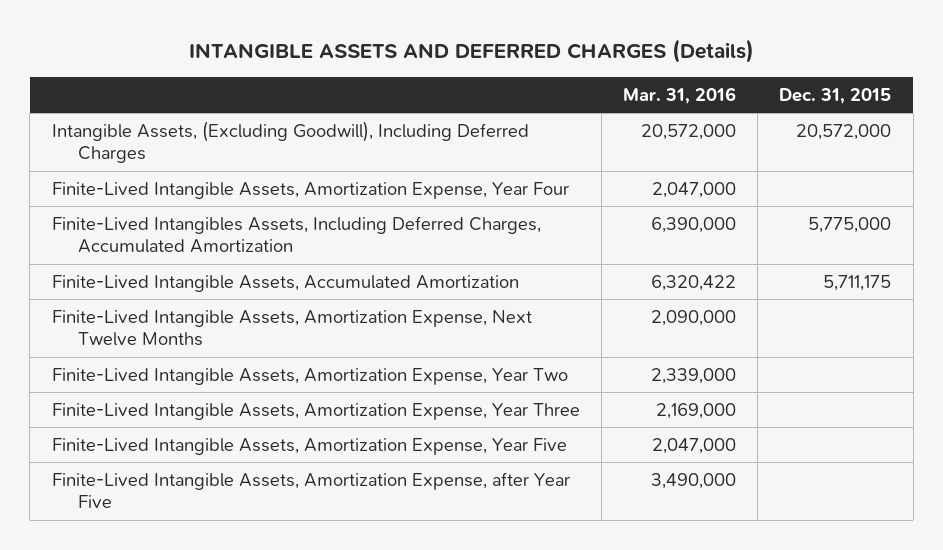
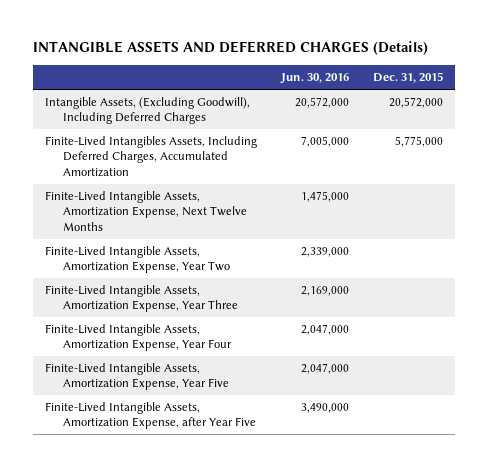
- | Mar. 31, 2016 | Dec. 31, 2015
+ | Jun. 30, 2016 | Dec. 31, 2015
- Finite-Lived Intangible Assets, Accumulated Amortization | 6,320,422 | 5,711,175
moved down: Finite-Lived Intangible Assets, Amortization Expense, Year Four | 2,047,000 |

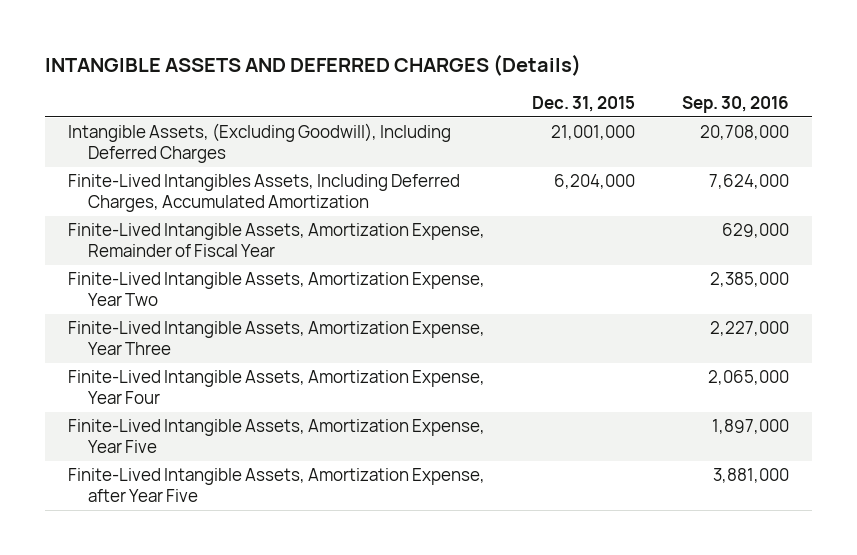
- | Jun. 30, 2016 | Dec. 31, 2015
+ | Dec. 31, 2015 | Sep. 30, 2016
- Intangible Assets, (Excluding Goodwill), Including Deferred Charges | 20,572,000 | 20,572,000
- Finite-Lived Intangibles Assets, Including Deferred Charges, Accumulated Amortization | 7,005,000 | 5,775,000
- Finite-Lived Intangible Assets, Amortization Expense, Next Twelve Months | 1,475,000 |
+ Intangible Assets, (Excluding Goodwill), Including Deferred Charges | 21,001,000 | 20,708,000
+ Finite-Lived Intangibles Assets, Including Deferred Charges, Accumulated Amortization | 6,204,000 | 7,624,000
+ Finite-Lived Intangible Assets, Amortization Expense, Remainder of Fiscal Year | | 629,000

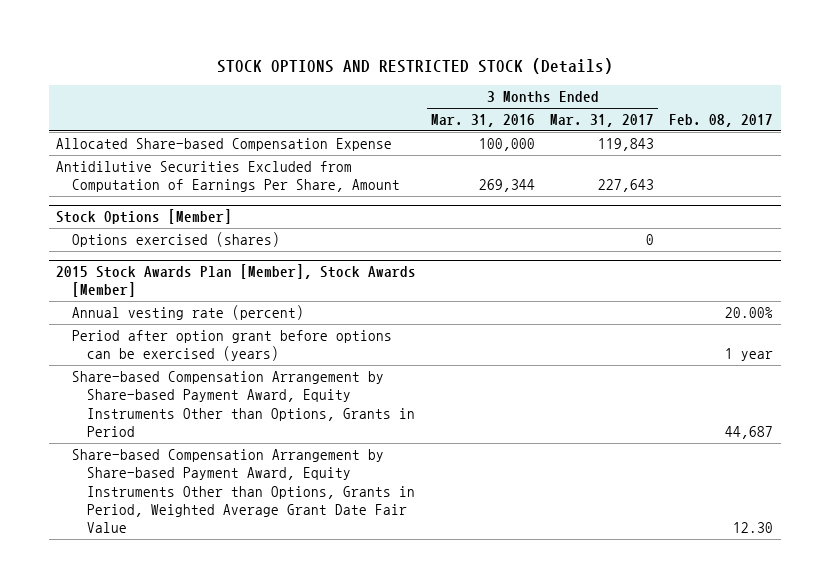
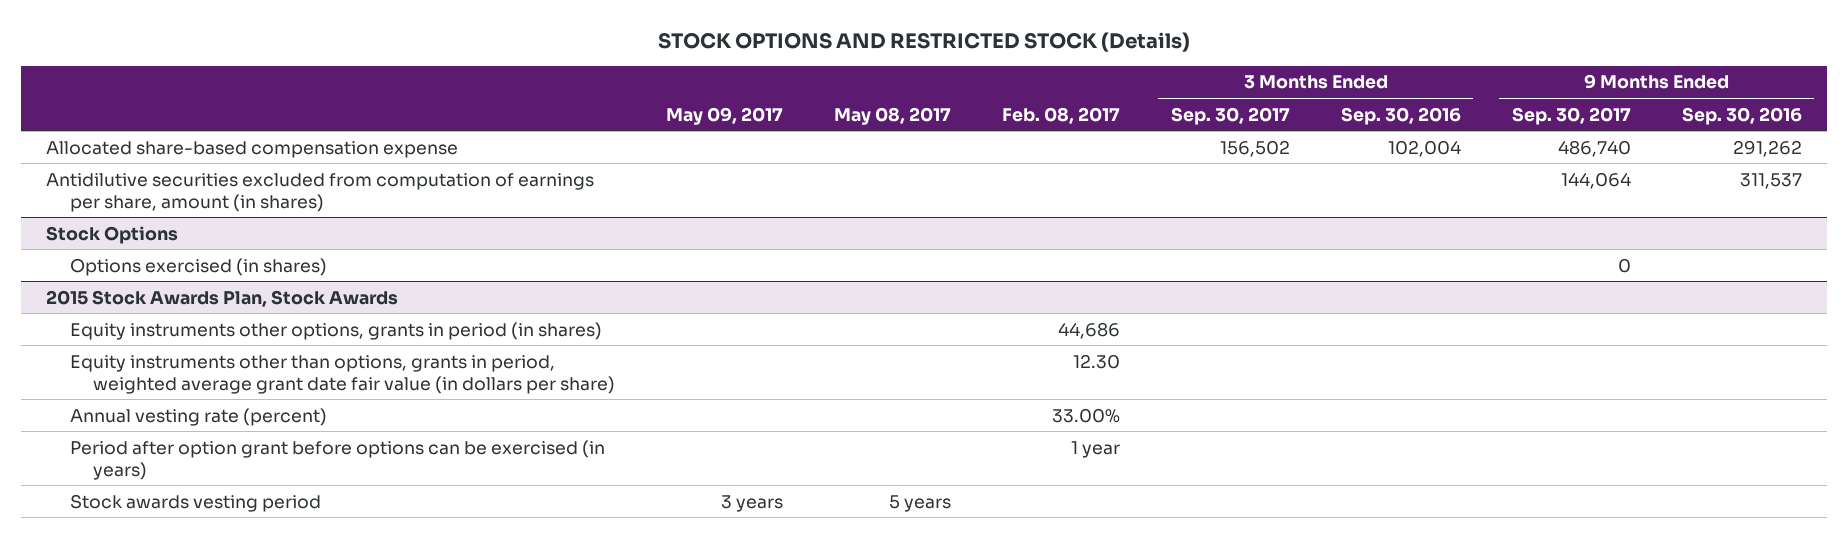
- | 3 Months Ended Mar. 31, 2016 | 3 Months Ended Mar. 31, 2017 | Feb. 08, 2017
+ | May 09, 2017 | May 08, 2017 | Feb. 08, 2017 | 3 Months Ended Sep. 30, 2017 | 3 Months Ended Sep. 30, 2016 | 9 Months Ended Sep. 30, 2017 | 9 Months Ended Sep. 30, 2016
- Allocated Share-based Compensation Expense | 100,000 | 119,843 |
- Antidilutive Securities Excluded from Computation of Earnings Per Share, Amount | 269,344 | 227,643 |
- Stock Options [Member]
- Options exercised (shares) | | 0 |
- 2015 Stock Awards Plan [Member], Stock Awards [Member]
- Annual vesting rate (percent) | | | 20.00%
- Period after option grant before options can be exercised (years) | | | 1 year
- Share-based Compensation Arrangement by Share-based Payment Award, Equity Instruments Other than Options, Grants in Period | | | 44,687
- Share-based Compensation Arrangement by Share-based Payment Award, Equity Instruments Other than Options, Grants in Period, Weighted Average Grant Date Fair Value | | | 12.30
+ Allocated share-based compensation expense | | | | 156,502 | 102,004 | 486,740 | 291,262
+ Antidilutive securities excluded from computation of earnings per share, amount (in shares) | | | | | | 144,064 | 311,537
+ Stock Options
+ Options exercised (in shares) | | | | | | 0 |
+ 2015 Stock Awards Plan, Stock Awards
+ Equity instruments other options, grants in period (in shares) | | | 44,686 | | | |
+ Equity instruments other than options, grants in period, weighted average grant date fair value (in dollars per share) | | | 12.30 | | | |
+ Annual vesting rate (percent) | | | 33.00% | | | |
+ Period after option grant before options can be exercised (in years) | | | 1 year | | | |
+ Stock awards vesting period | 3 years | 5 years | | | | |

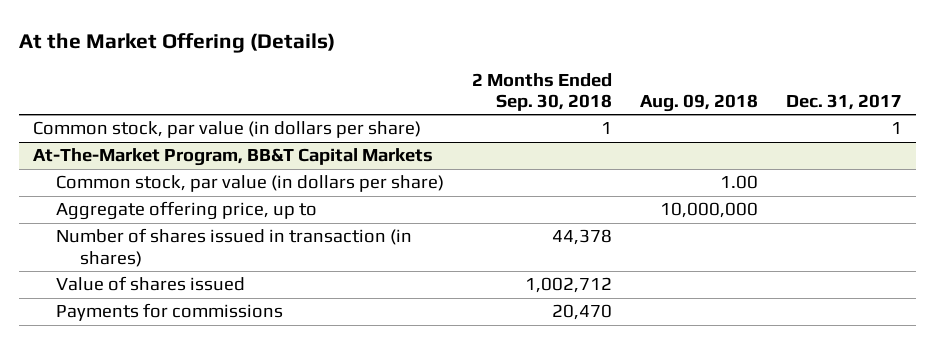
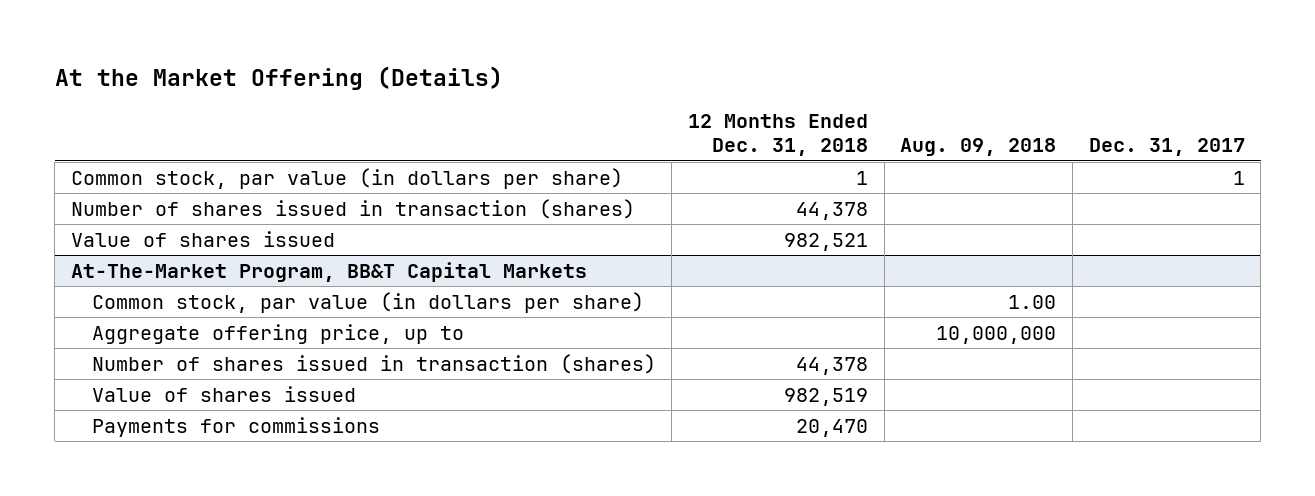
- | 2 Months Ended Sep. 30, 2018 | Aug. 09, 2018 | Dec. 31, 2017
+ | 12 Months Ended Dec. 31, 2018 | Aug. 09, 2018 | Dec. 31, 2017
+ Number of shares issued in transaction (shares) | 44,378 | |
+ Value of shares issued | 982,521 | |
@ At-The-Market Program, BB&T Capital Markets
- Number of shares issued in transaction (in shares) | 44,378 | |
+ Number of shares issued in transaction (shares) | 44,378 | |

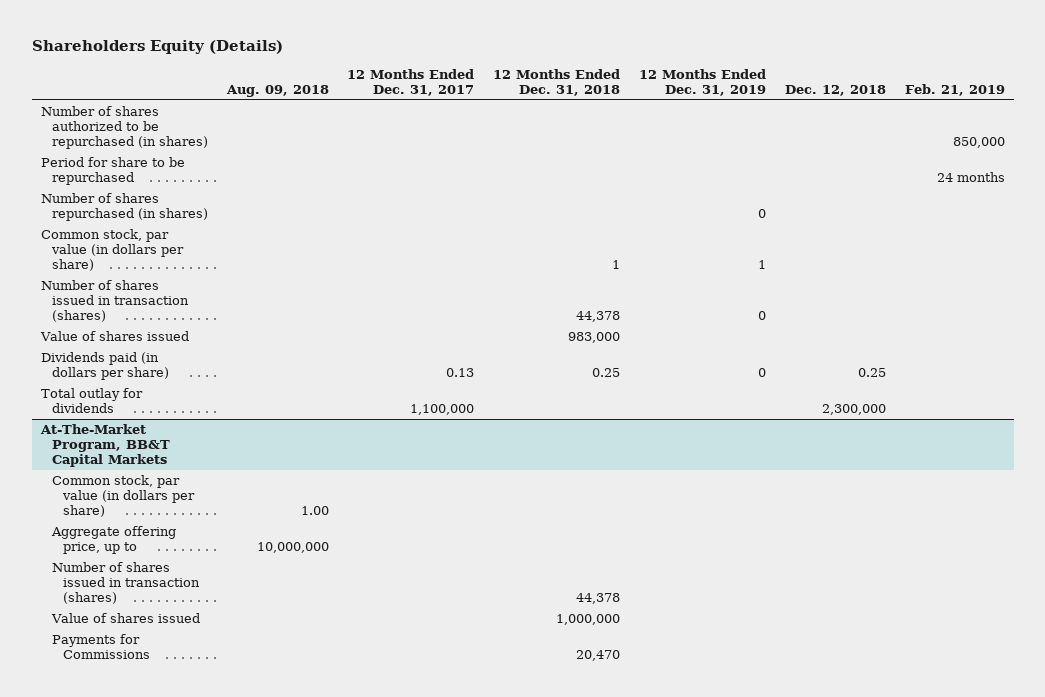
- At the Market Offering (Details)
+ Shareholders Equity (Details)
- | 12 Months Ended Dec. 31, 2018 | Aug. 09, 2018 | Dec. 31, 2017
+ | Aug. 09, 2018 | 12 Months Ended Dec. 31, 2017 | 12 Months Ended Dec. 31, 2018 | 12 Months Ended Dec. 31, 2019 | Dec. 12, 2018 | Feb. 21, 2019
+ Number of shares authorized to be repurchased (in shares) | | | | | | 850,000
+ Period for share to be repurchased | | | | | | 24 months
+ Number of shares repurchased (in shares) | | | | 0 | |
- Value of shares issued | 982,521 | |
+ Value of shares issued | | | 983,000 | | |
+ Dividends paid (in dollars per share) | | 0.13 | 0.25 | 0 | 0.25 |
+ Total outlay for dividends | | 1,100,000 | | | 2,300,000 |
@ At-The-Market Program, BB&T Capital Markets
- Value of shares issued | 982,519 | |
- Payments for commissions | 20,470 | |
+ Value of shares issued | | | 1,000,000 | | |
+ Payments for Commissions | | | 20,470 | | |

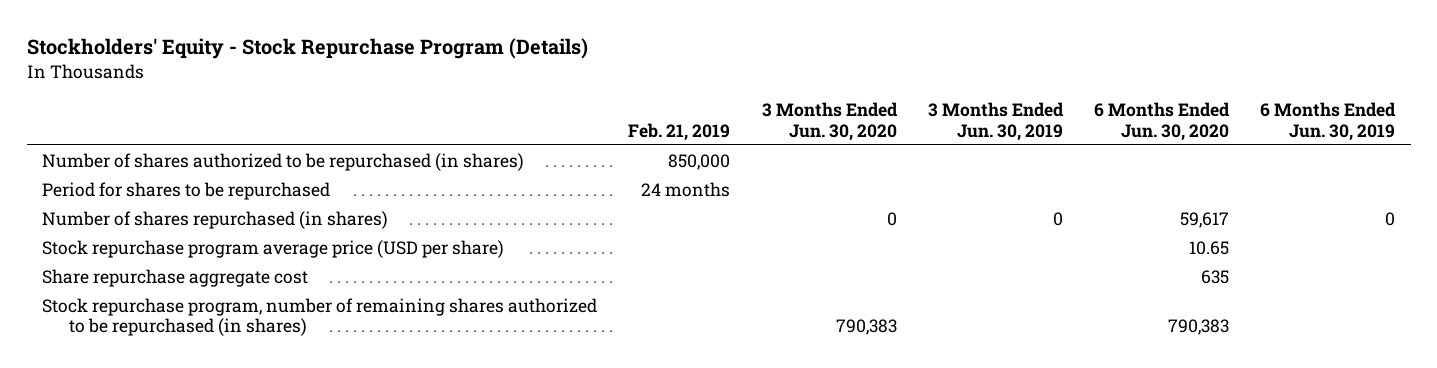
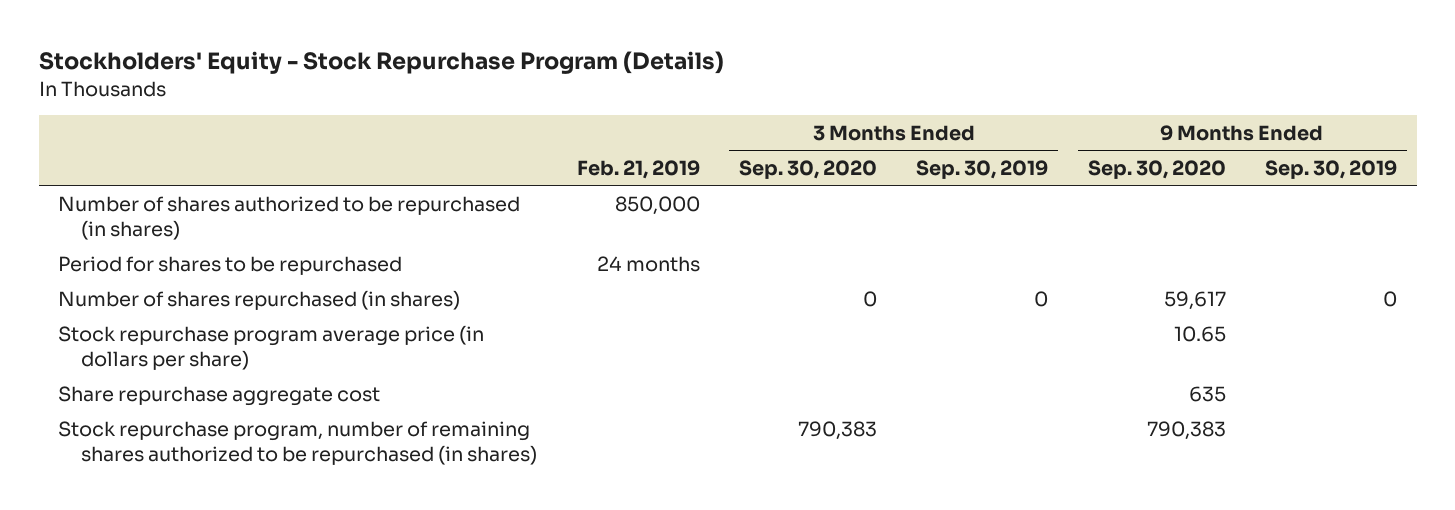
- | Feb. 21, 2019 | 3 Months Ended Jun. 30, 2020 | 3 Months Ended Jun. 30, 2019 | 6 Months Ended Jun. 30, 2020 | 6 Months Ended Jun. 30, 2019
+ | Feb. 21, 2019 | 3 Months Ended Sep. 30, 2020 | 3 Months Ended Sep. 30, 2019 | 9 Months Ended Sep. 30, 2020 | 9 Months Ended Sep. 30, 2019
- Stock repurchase program average price (USD per share) | | | | 10.65 |
+ Stock repurchase program average price (in dollars per share) | | | | 10.65 |

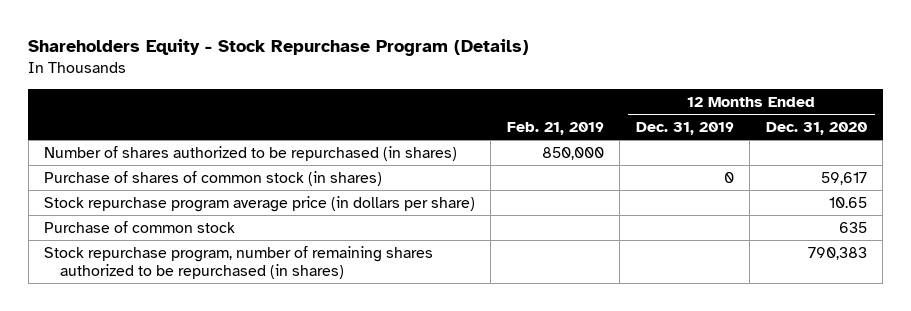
- Stockholders' Equity - Stock Repurchase Program (Details)
+ Shareholders Equity - Stock Repurchase Program (Details)
- | Feb. 21, 2019 | 3 Months Ended Sep. 30, 2020 | 3 Months Ended Sep. 30, 2019 | 9 Months Ended Sep. 30, 2020 | 9 Months Ended Sep. 30, 2019
+ | Feb. 21, 2019 | 12 Months Ended Dec. 31, 2019 | 12 Months Ended Dec. 31, 2020
- Period for shares to be repurchased | 24 months | | | |
- Number of shares repurchased (in shares) | | 0 | 0 | 59,617 | 0
+ Purchase of shares of common stock (in shares) | | 0 | 59,617
- Share repurchase aggregate cost | | | | 635 |
+ Purchase of common stock | | | 635

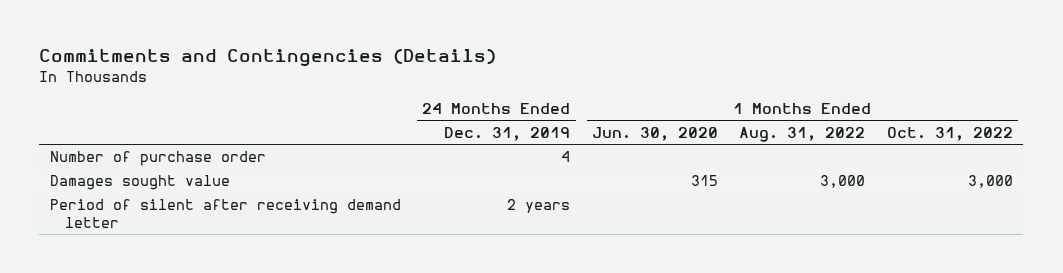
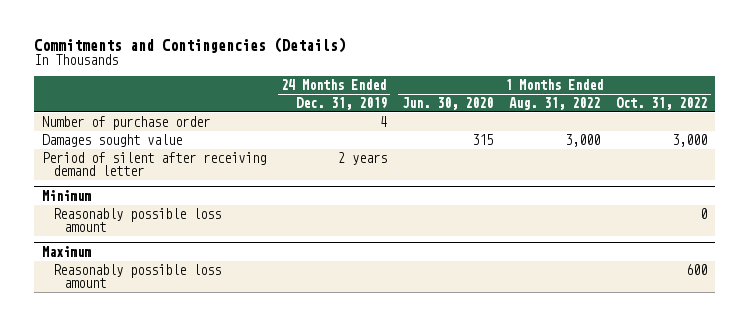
+ Minimum
+ Reasonably possible loss amount | | | | 0
+ Maximum
+ Reasonably possible loss amount | | | | 600

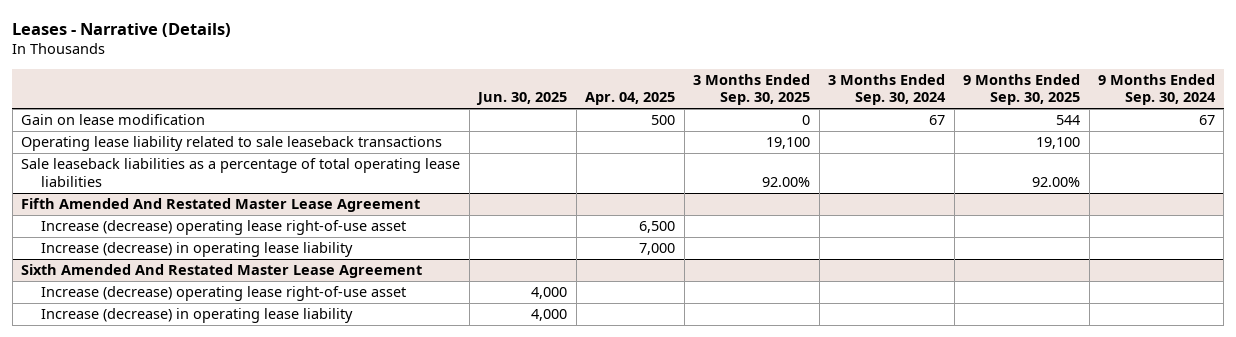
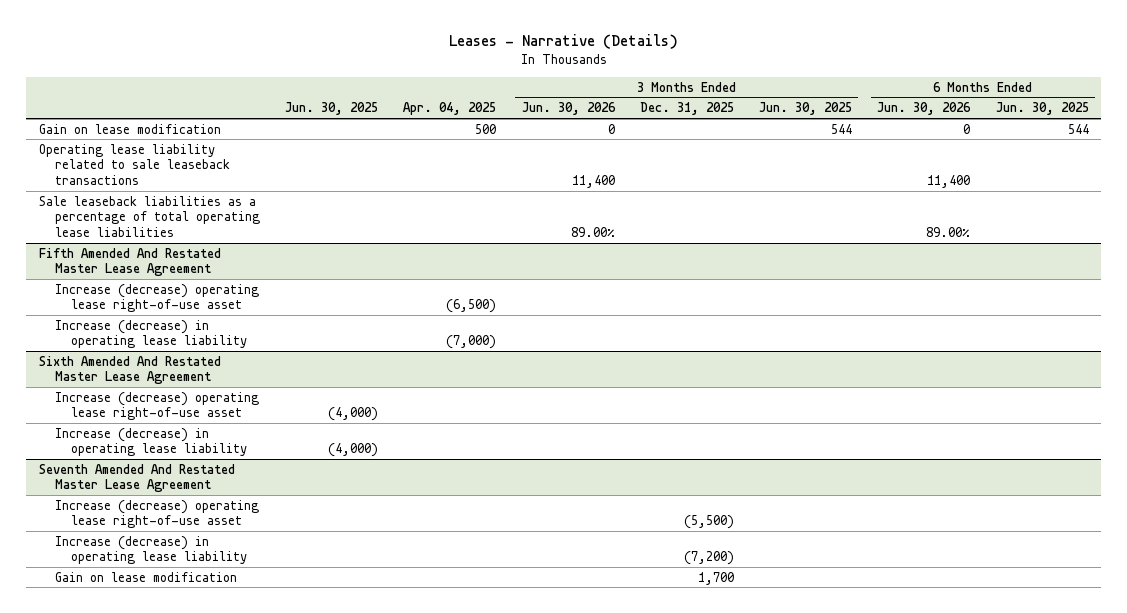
- | Jun. 30, 2025 | Apr. 04, 2025 | 3 Months Ended Sep. 30, 2025 | 3 Months Ended Sep. 30, 2024 | 9 Months Ended Sep. 30, 2025 | 9 Months Ended Sep. 30, 2024
+ | Jun. 30, 2025 | Apr. 04, 2025 | 3 Months Ended Jun. 30, 2026 | 3 Months Ended Dec. 31, 2025 | 3 Months Ended Jun. 30, 2025 | 6 Months Ended Jun. 30, 2026 | 6 Months Ended Jun. 30, 2025
@ Fifth Amended And Restated Master Lease Agreement
- Increase (decrease) operating lease right-of-use asset | | 6,500 | | | |
- Increase (decrease) in operating lease liability | | 7,000 | | | |
+ Increase (decrease) operating lease right-of-use asset | | (6,500) | | | | |
+ Increase (decrease) in operating lease liability | | (7,000) | | | | |
@ Sixth Amended And Restated Master Lease Agreement
- Increase (decrease) operating lease right-of-use asset | 4,000 | | | | |
- Increase (decrease) in operating lease liability | 4,000 | | | | |
+ Increase (decrease) operating lease right-of-use asset | (4,000) | | | | | |
+ Increase (decrease) in operating lease liability | (4,000) | | | | | |
+ Seventh Amended And Restated Master Lease Agreement
+ Increase (decrease) operating lease right-of-use asset | | | | (5,500) | | |
+ Increase (decrease) in operating lease liability | | | | (7,200) | | |
+ Gain on lease modification | | | | 1,700 | | |

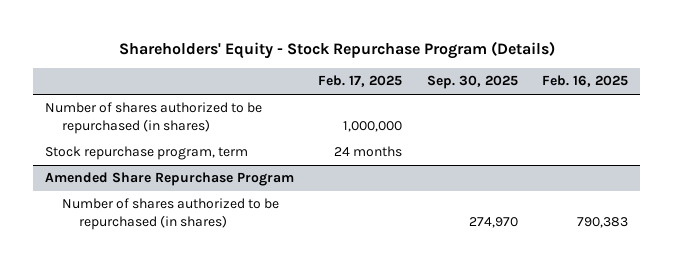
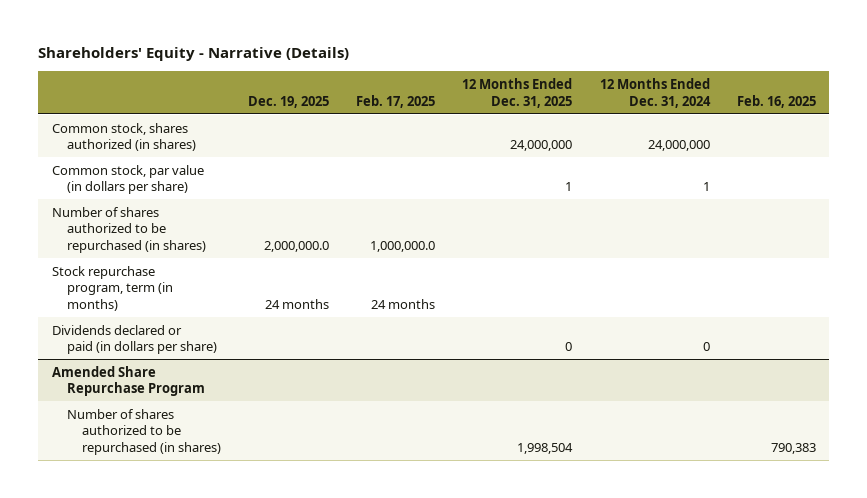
- Shareholders' Equity - Stock Repurchase Program (Details)
+ Shareholders' Equity - Narrative (Details)
- | Feb. 17, 2025 | Sep. 30, 2025 | Feb. 16, 2025
+ | Dec. 19, 2025 | Feb. 17, 2025 | 12 Months Ended Dec. 31, 2025 | 12 Months Ended Dec. 31, 2024 | Feb. 16, 2025
- Number of shares authorized to be repurchased (in shares) | 1,000,000 | |
- Stock repurchase program, term | 24 months | |
+ Common stock, shares authorized (in shares) | | | 24,000,000 | 24,000,000 |
+ Common stock, par value (in dollars per share) | | | 1 | 1 |
+ Number of shares authorized to be repurchased (in shares) | 2,000,000.0 | 1,000,000.0 | | |
+ Stock repurchase program, term (in months) | 24 months | 24 months | | |
+ Dividends declared or paid (in dollars per share) | | | 0 | 0 |

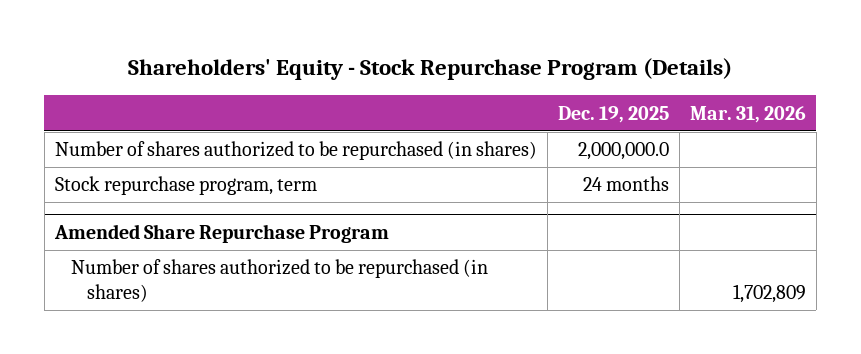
- Shareholders' Equity - Narrative (Details)
+ Shareholders' Equity - Stock Repurchase Program (Details)
- | Dec. 19, 2025 | Feb. 17, 2025 | 12 Months Ended Dec. 31, 2025 | 12 Months Ended Dec. 31, 2024 | Feb. 16, 2025
+ | Dec. 19, 2025 | Mar. 31, 2026
- Common stock, shares authorized (in shares) | | | 24,000,000 | 24,000,000 |
- Common stock, par value (in dollars per share) | | | 1 | 1 |
- Stock repurchase program, term (in months) | 24 months | 24 months | | |
- Dividends declared or paid (in dollars per share) | | | 0 | 0 |
+ Stock repurchase program, term | 24 months |

